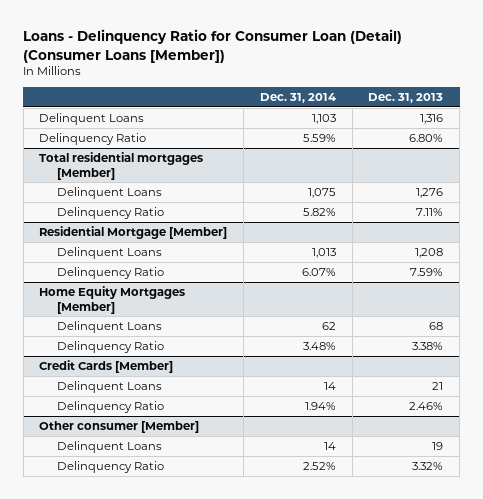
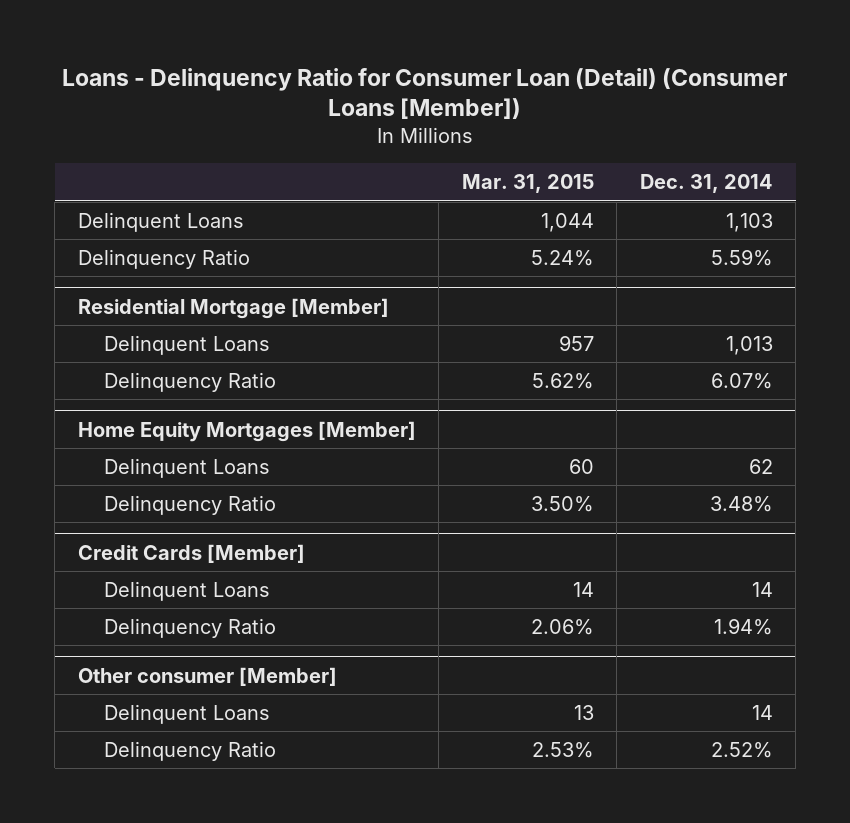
- | Dec. 31, 2014 | Dec. 31, 2013
+ | Mar. 31, 2015 | Dec. 31, 2014
- Total residential mortgages [Member]
- Delinquent Loans | 1,075 | 1,276
- Delinquency Ratio | 5.82% | 7.11%

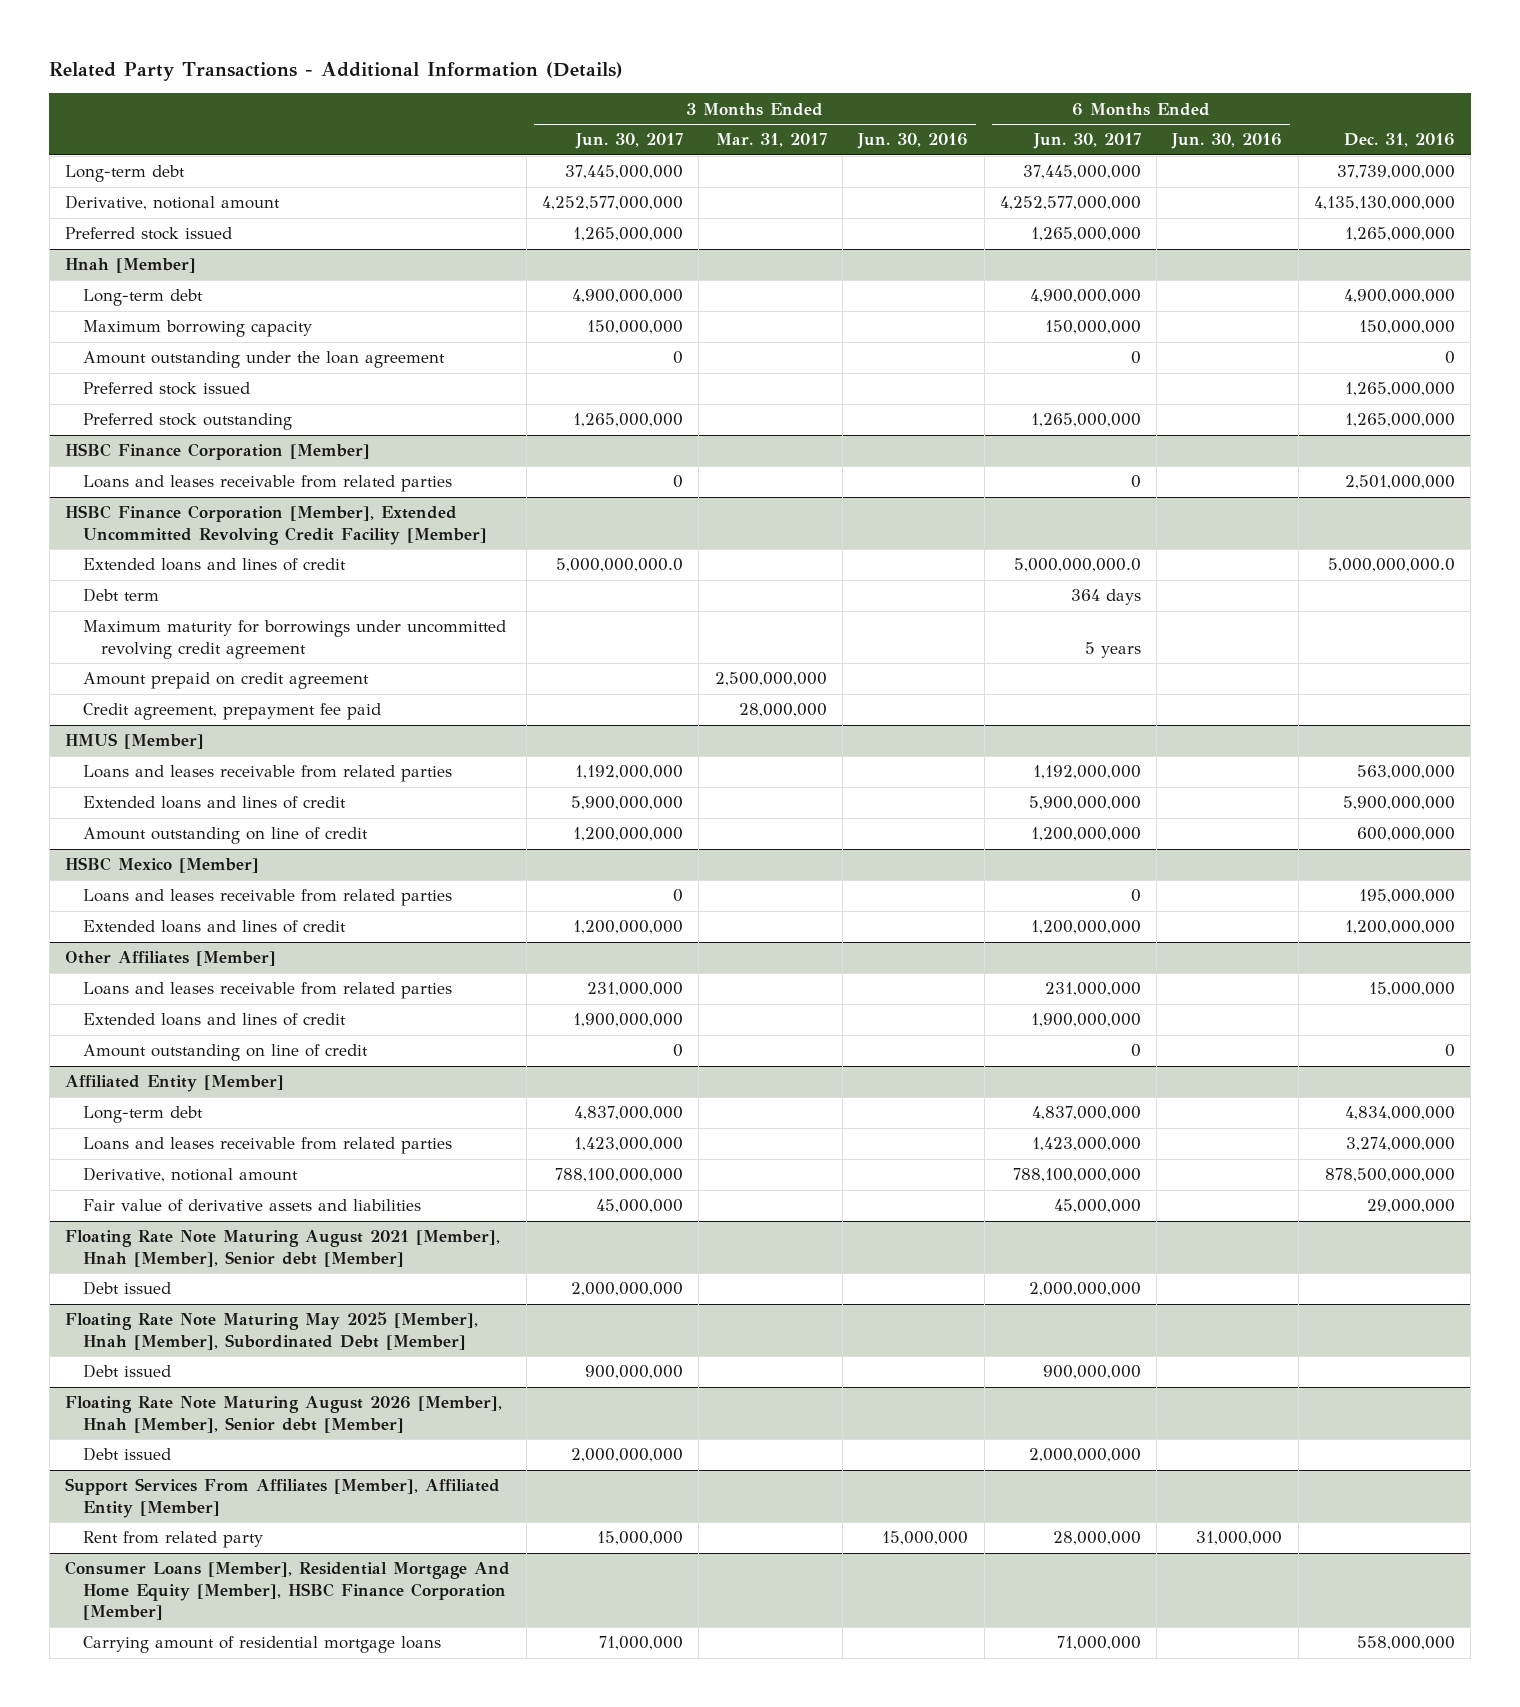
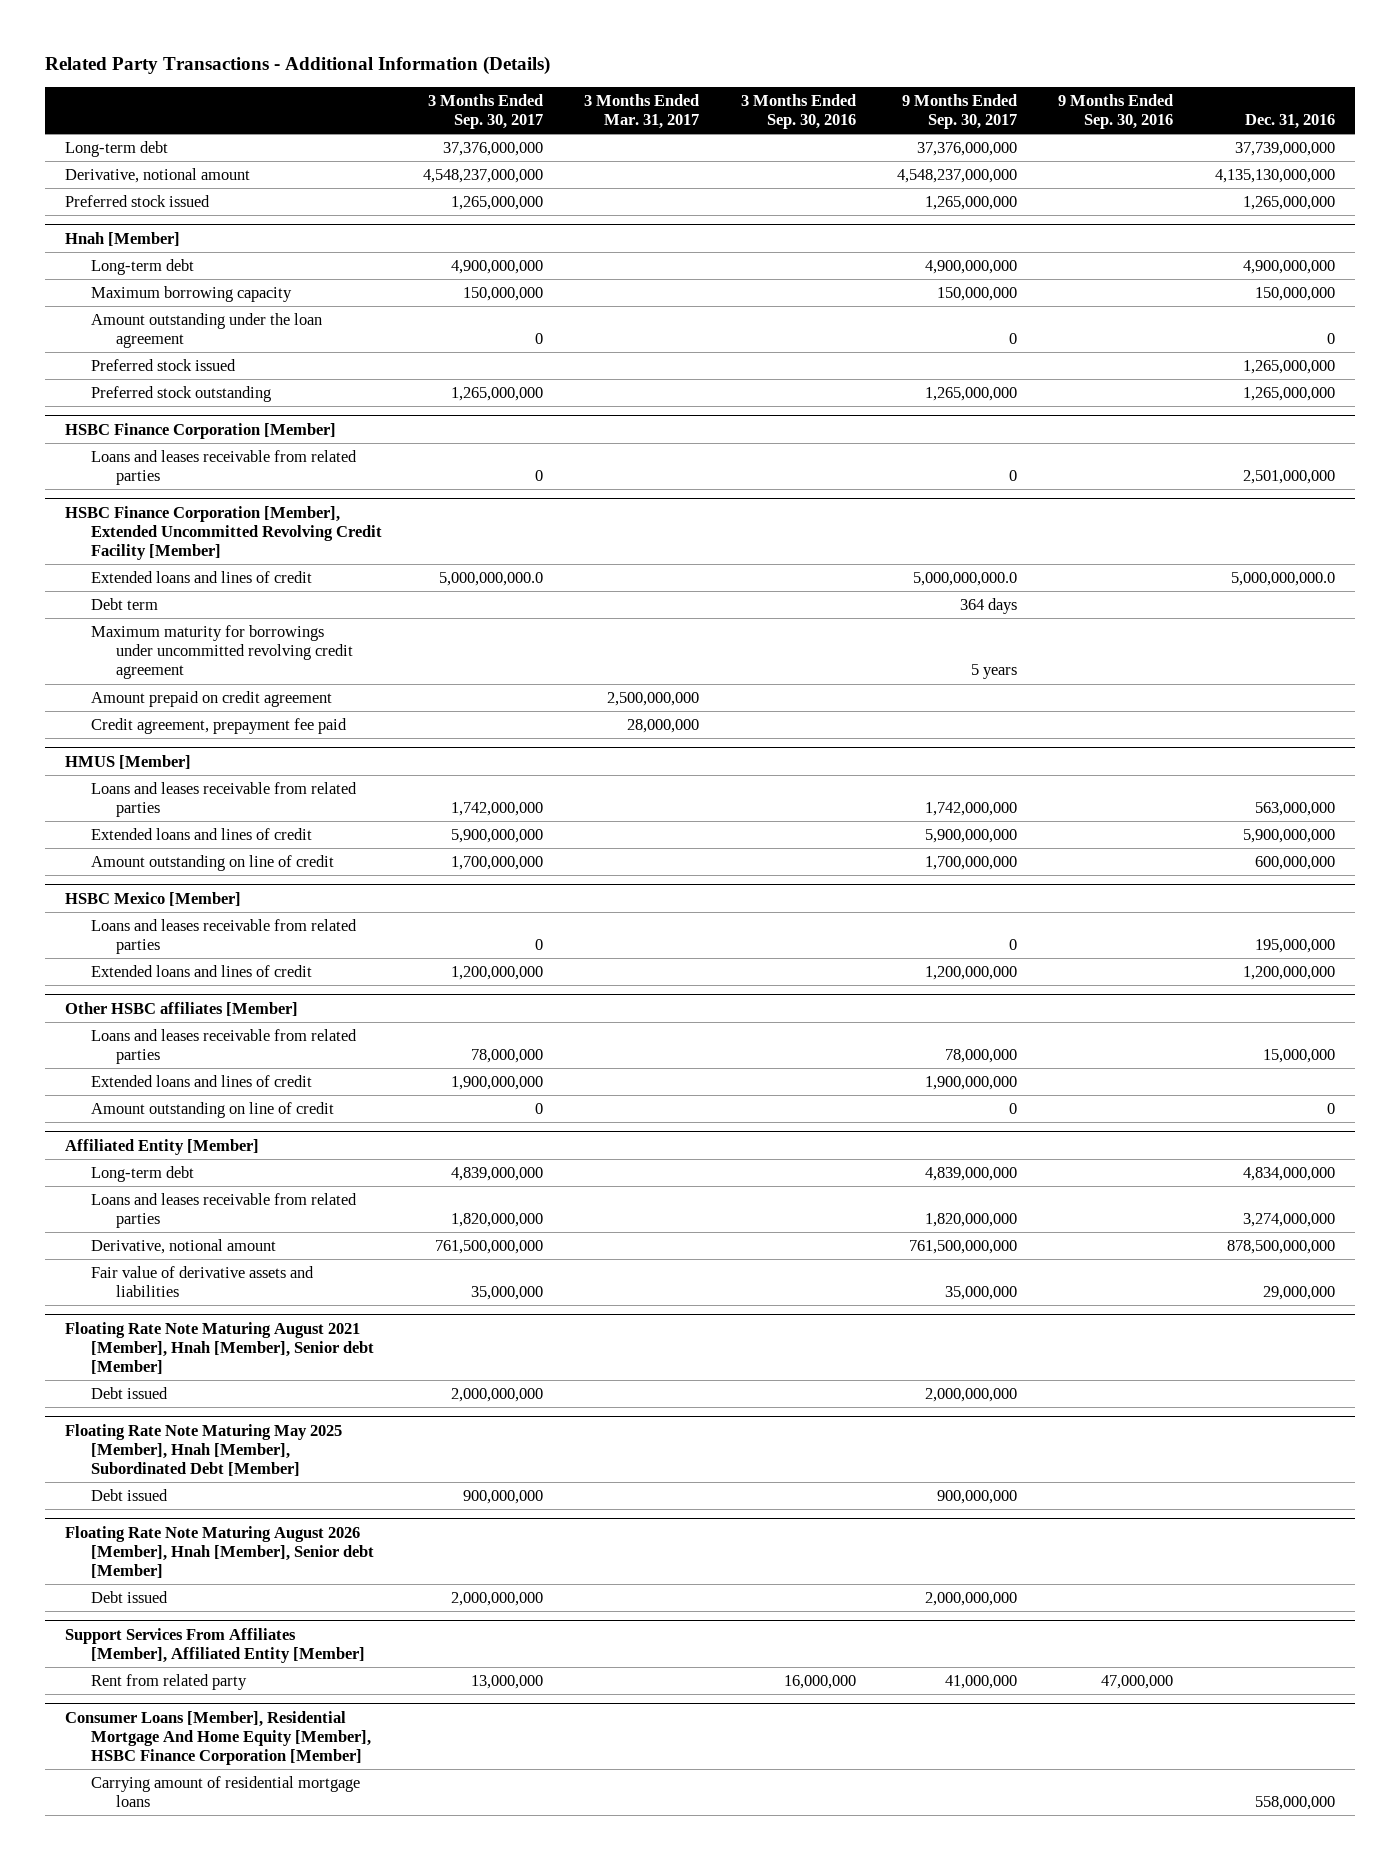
- | 3 Months Ended Jun. 30, 2017 | 3 Months Ended Mar. 31, 2017 | 3 Months Ended Jun. 30, 2016 | 6 Months Ended Jun. 30, 2017 | 6 Months Ended Jun. 30, 2016 | Dec. 31, 2016
+ | 3 Months Ended Sep. 30, 2017 | 3 Months Ended Mar. 31, 2017 | 3 Months Ended Sep. 30, 2016 | 9 Months Ended Sep. 30, 2017 | 9 Months Ended Sep. 30, 2016 | Dec. 31, 2016
- Other Affiliates [Member]
+ Other HSBC affiliates [Member]

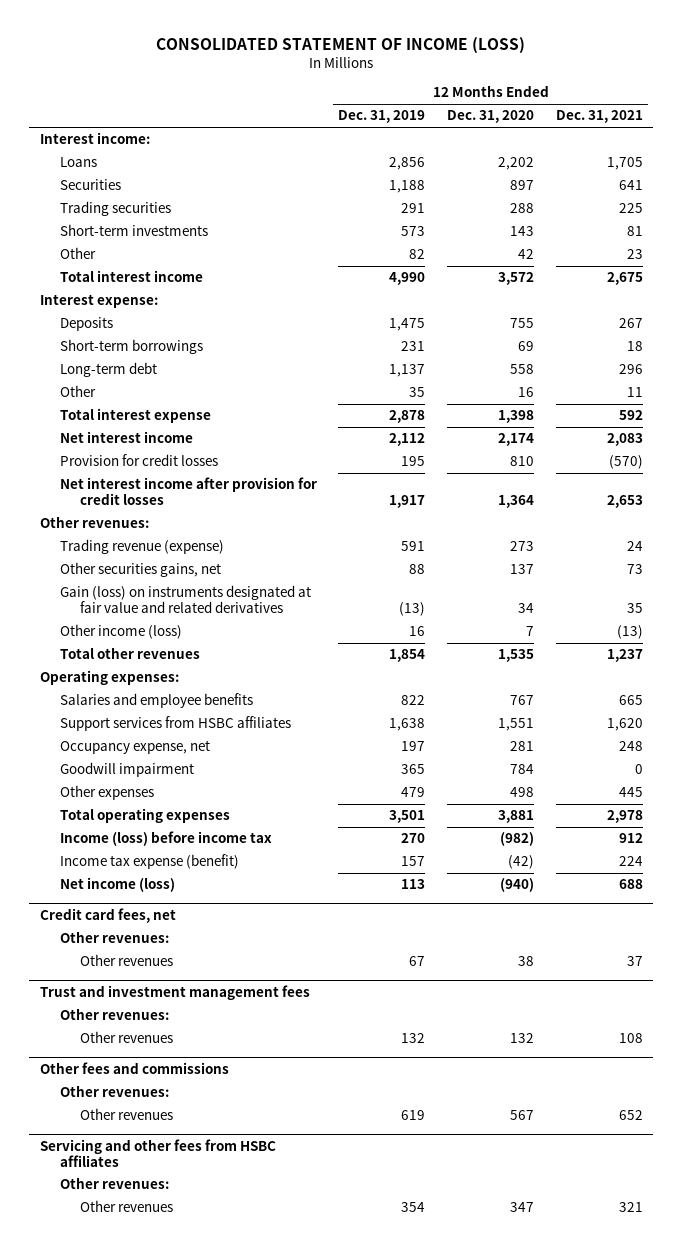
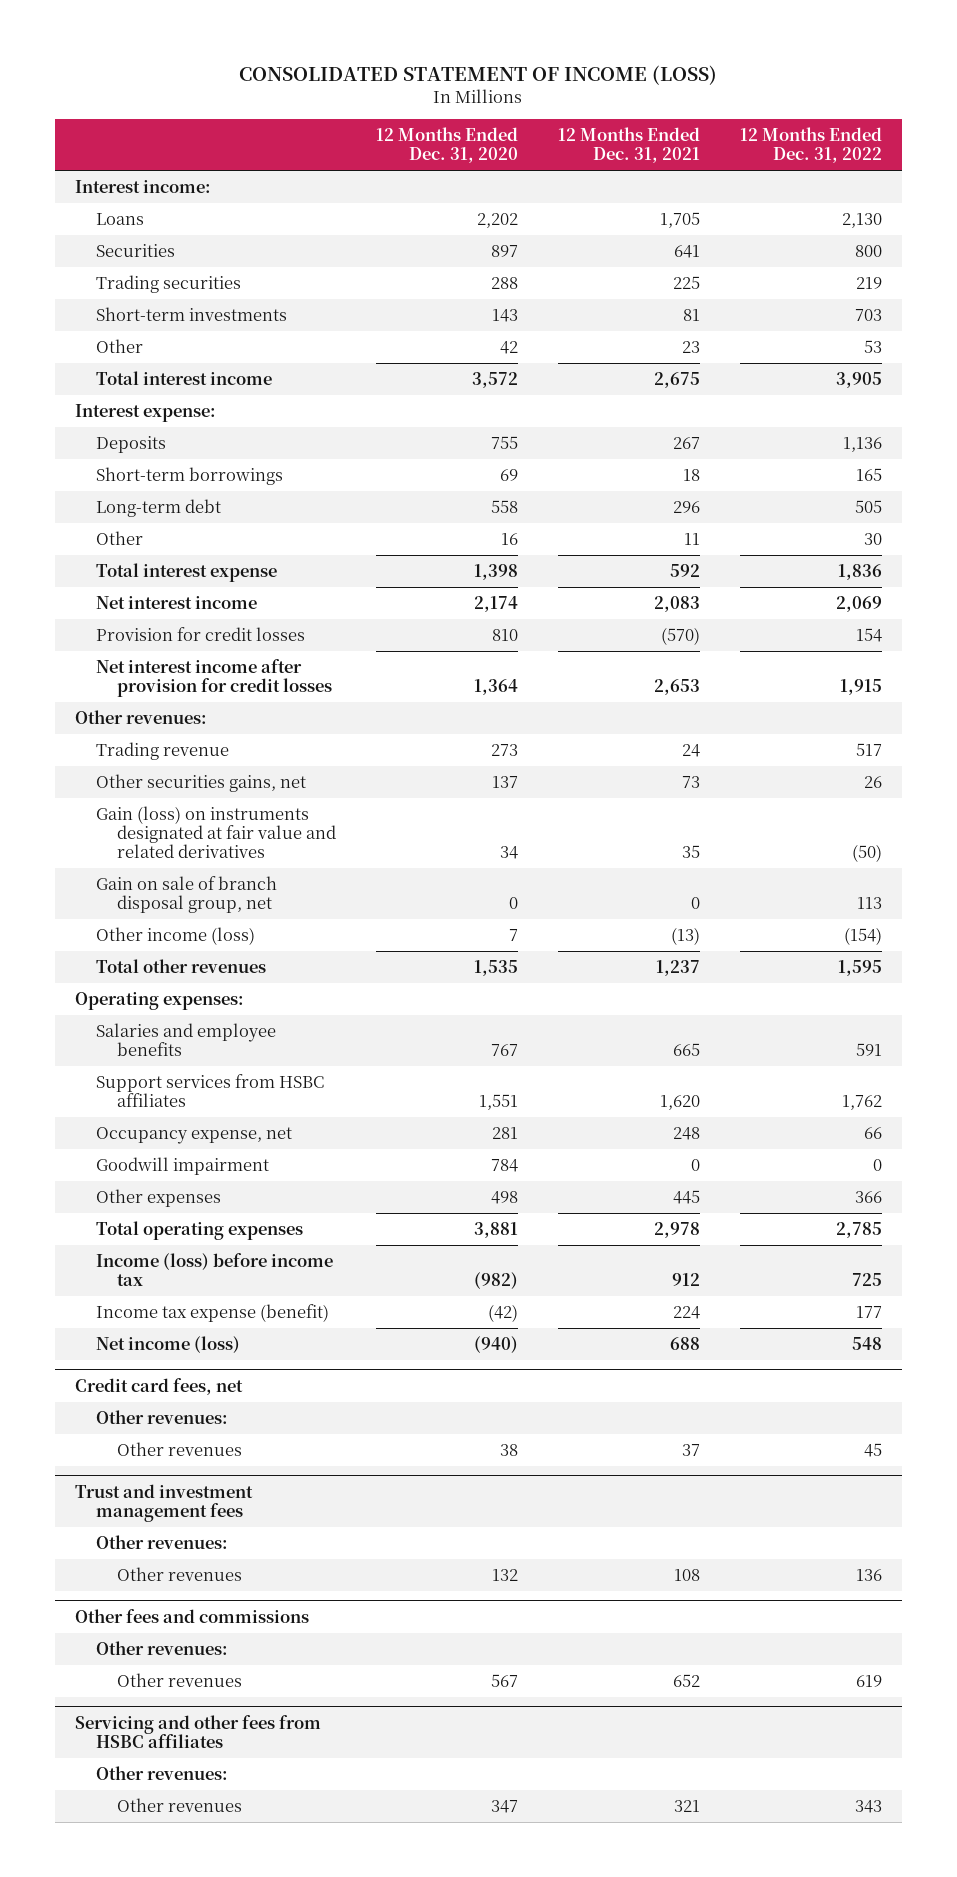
- | 12 Months Ended Dec. 31, 2019 | 12 Months Ended Dec. 31, 2020 | 12 Months Ended Dec. 31, 2021
+ | 12 Months Ended Dec. 31, 2020 | 12 Months Ended Dec. 31, 2021 | 12 Months Ended Dec. 31, 2022
- Trading revenue (expense) | 591 | 273 | 24
+ Trading revenue | 273 | 24 | 517
+ Gain on sale of branch disposal group, net | 0 | 0 | 113

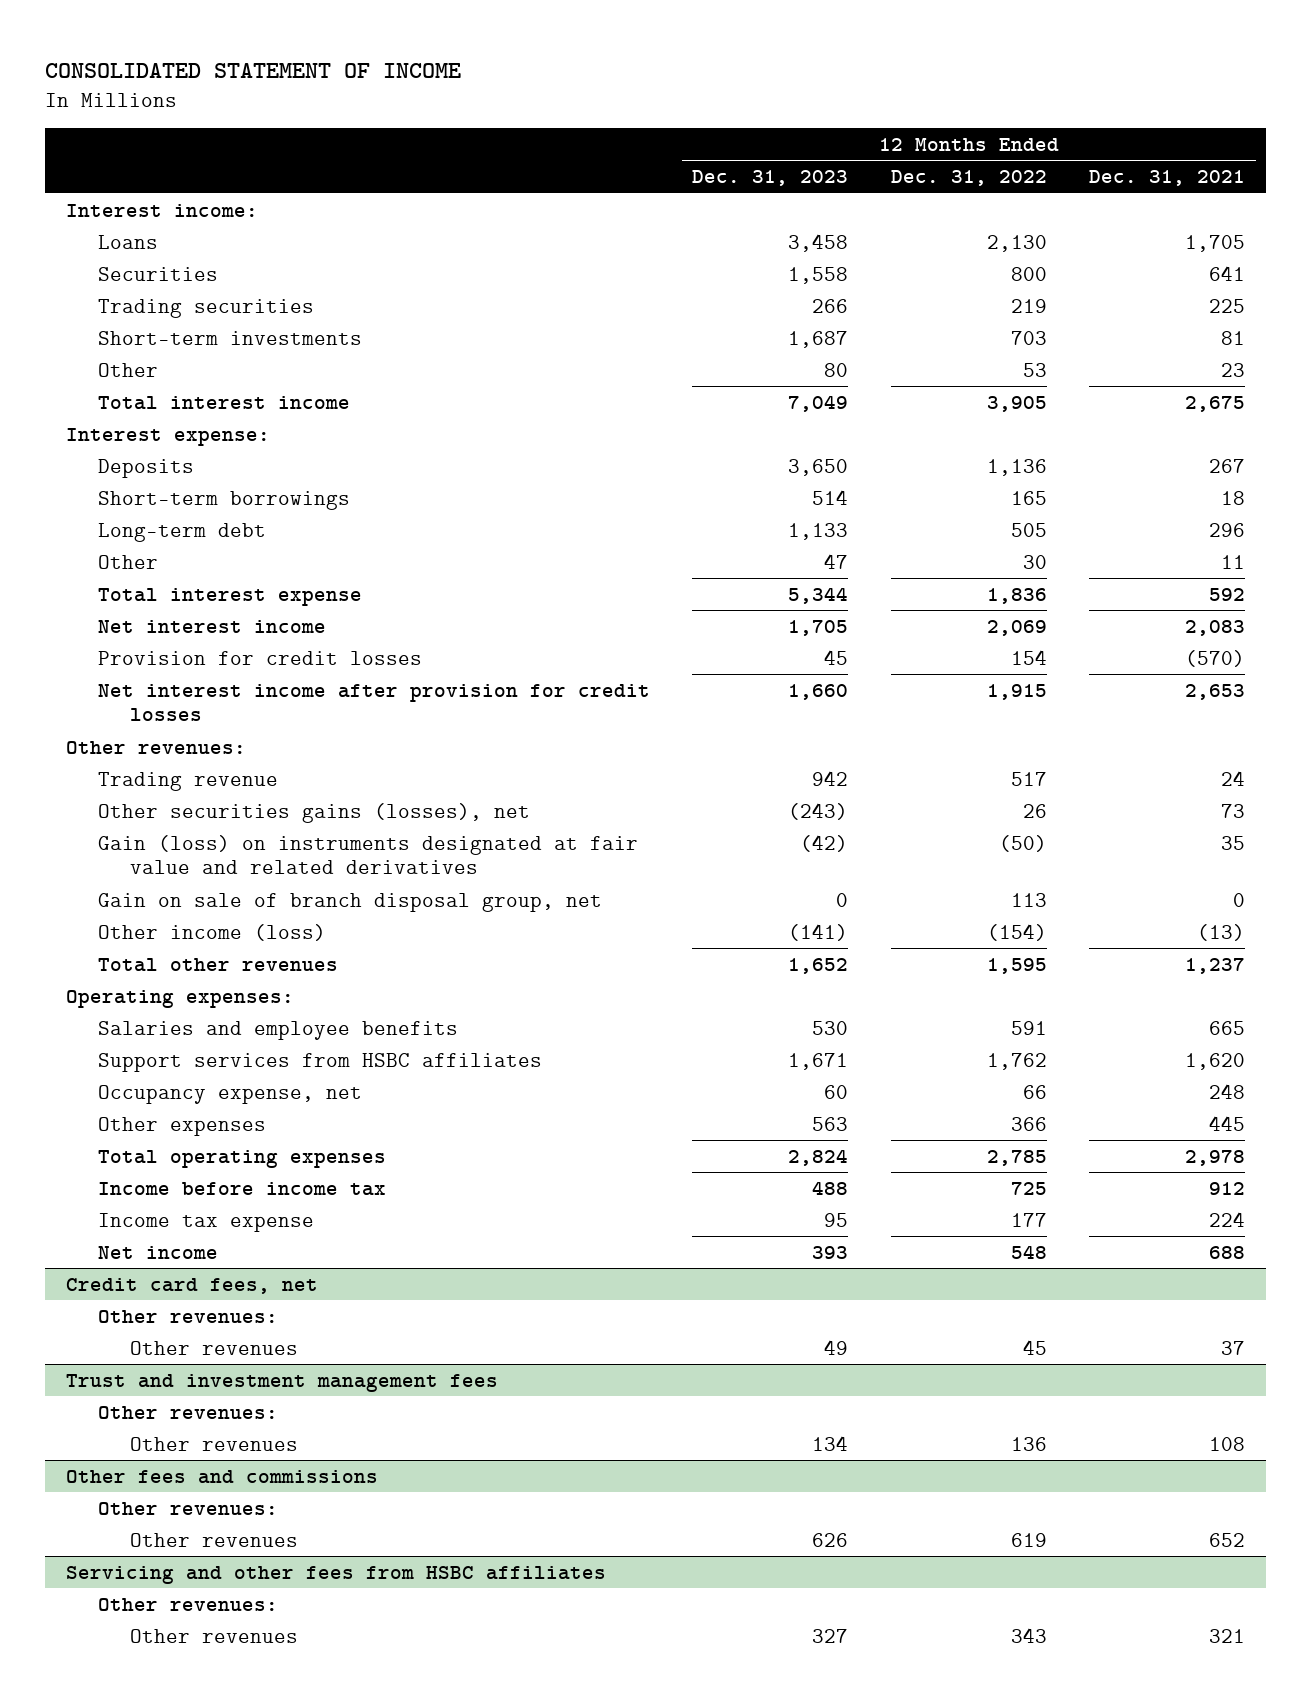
- CONSOLIDATED STATEMENT OF INCOME (LOSS)
+ CONSOLIDATED STATEMENT OF INCOME
- | 12 Months Ended Dec. 31, 2020 | 12 Months Ended Dec. 31, 2021 | 12 Months Ended Dec. 31, 2022
+ | 12 Months Ended Dec. 31, 2023 | 12 Months Ended Dec. 31, 2022 | 12 Months Ended Dec. 31, 2021
- Other securities gains, net | 137 | 73 | 26
+ Other securities gains (losses), net | (243) | 26 | 73
- Goodwill impairment | 784 | 0 | 0
- Income (loss) before income tax | (982) | 912 | 725
- Income tax expense (benefit) | (42) | 224 | 177
- Net income (loss) | (940) | 688 | 548
+ Income before income tax | 488 | 725 | 912
+ Income tax expense | 95 | 177 | 224
+ Net income | 393 | 548 | 688

